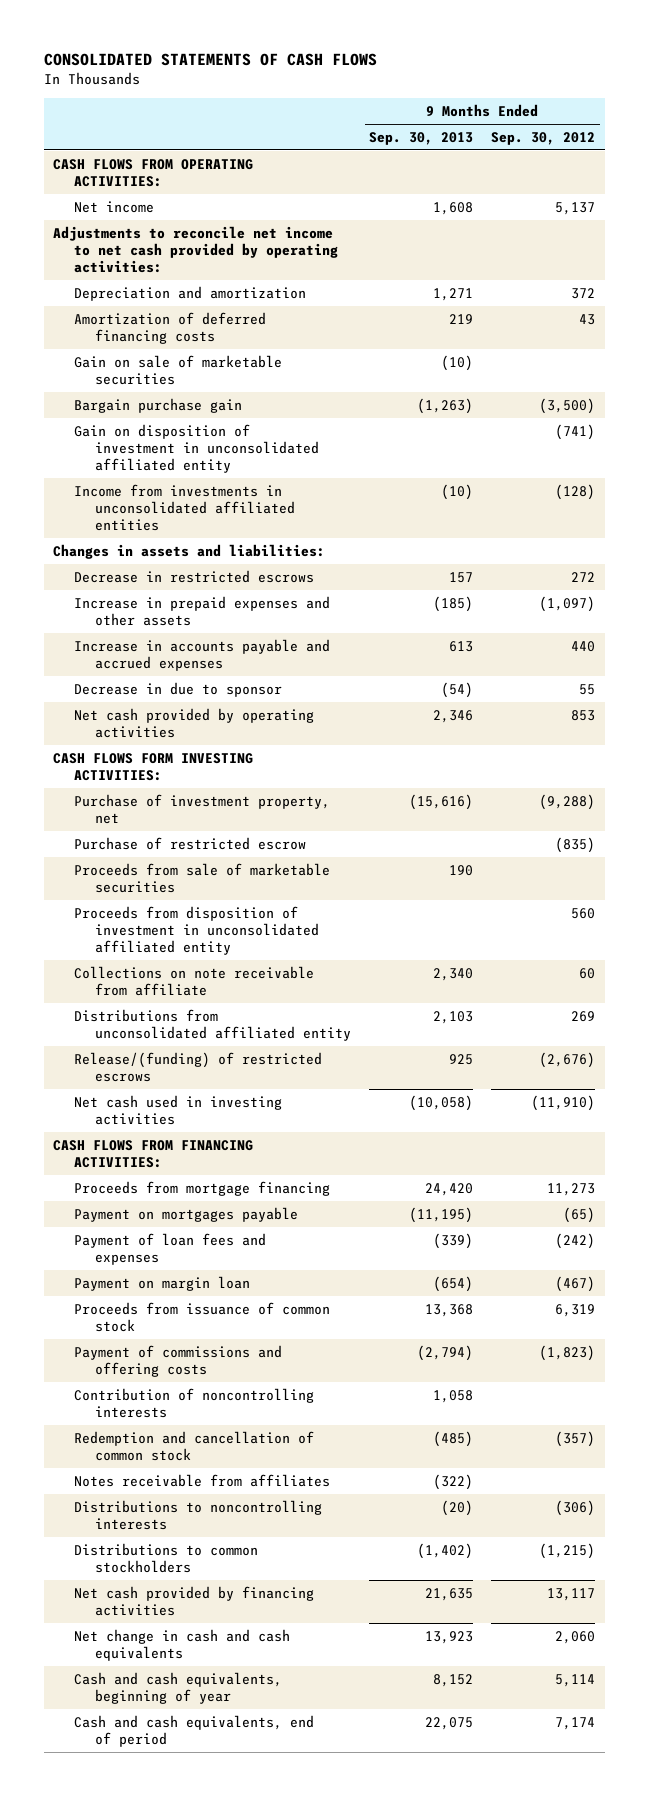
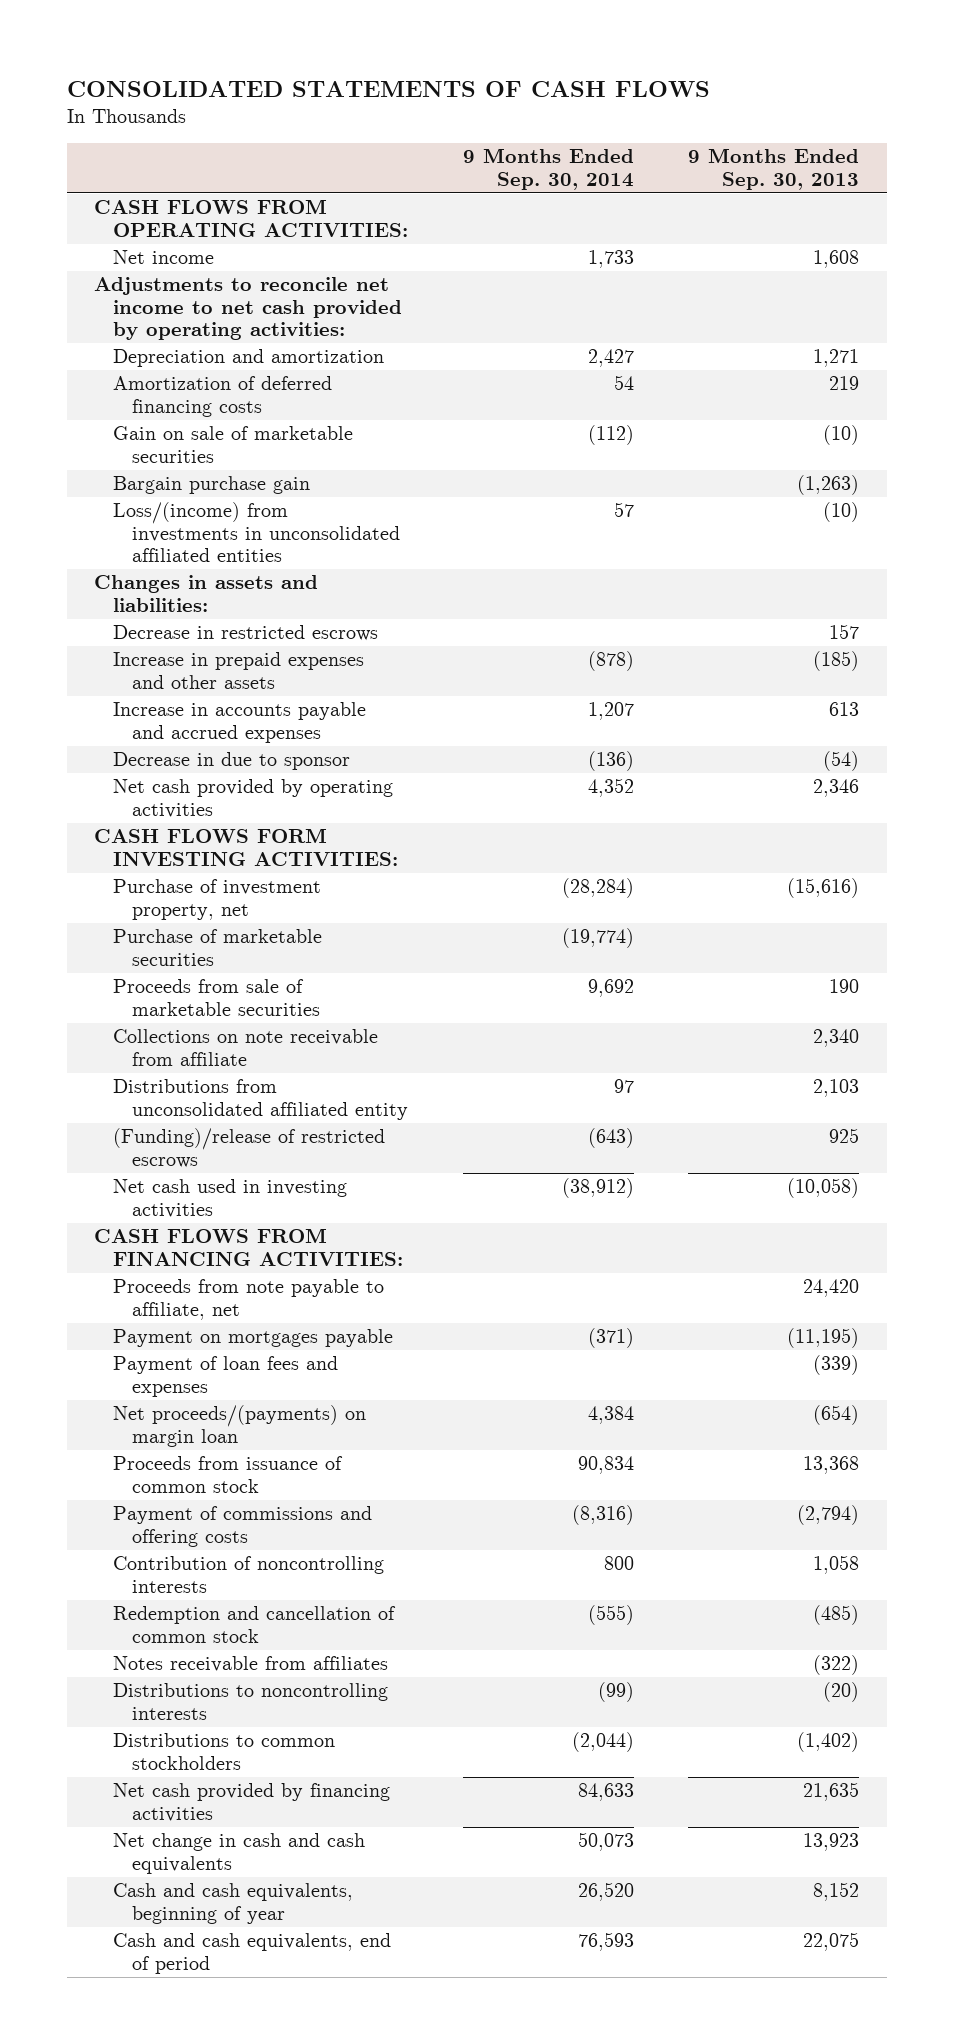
- | 9 Months Ended Sep. 30, 2013 | 9 Months Ended Sep. 30, 2012
+ | 9 Months Ended Sep. 30, 2014 | 9 Months Ended Sep. 30, 2013
- Gain on disposition of investment in unconsolidated affiliated entity | | (741)
- Income from investments in unconsolidated affiliated entities | (10) | (128)
+ Loss/(income) from investments in unconsolidated affiliated entities | 57 | (10)
- Purchase of restricted escrow | | (835)
+ Purchase of marketable securities | (19,774) |
- Proceeds from disposition of investment in unconsolidated affiliated entity | | 560
- Release/(funding) of restricted escrows | 925 | (2,676)
+ (Funding)/release of restricted escrows | (643) | 925
- Proceeds from mortgage financing | 24,420 | 11,273
+ Proceeds from note payable to affiliate, net | | 24,420
- Payment on margin loan | (654) | (467)
+ Net proceeds/(payments) on margin loan | 4,384 | (654)

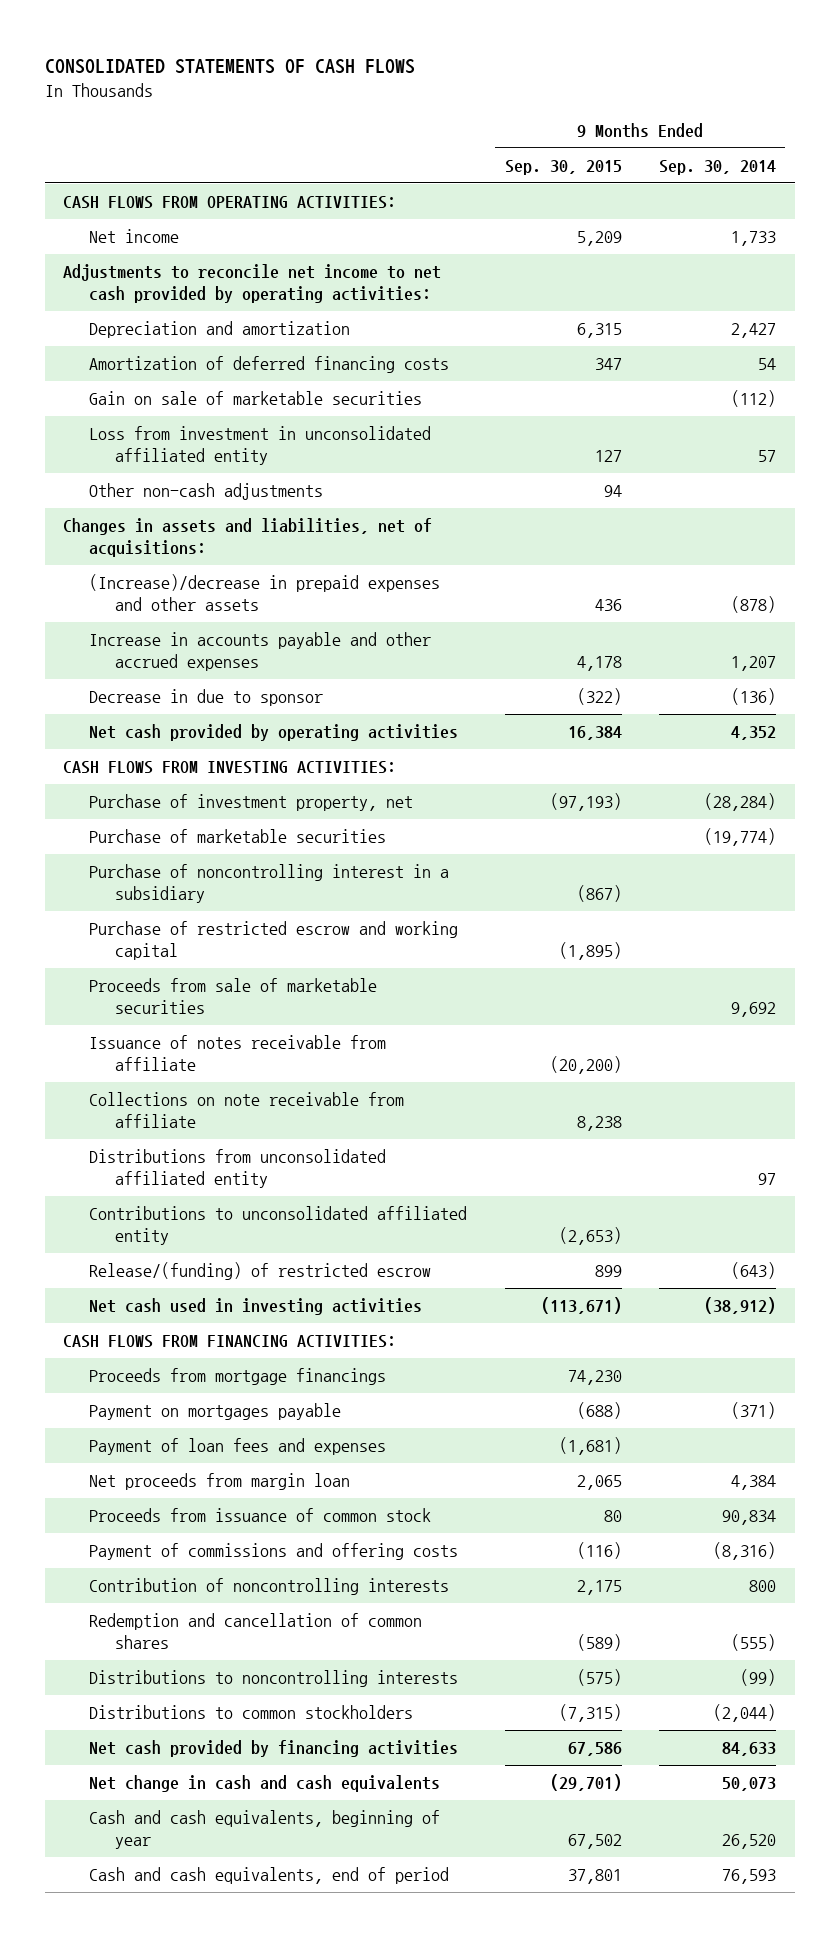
- | 9 Months Ended Sep. 30, 2014 | 9 Months Ended Sep. 30, 2013
+ | 9 Months Ended Sep. 30, 2015 | 9 Months Ended Sep. 30, 2014
- Bargain purchase gain | | (1,263)
- Loss/(income) from investments in unconsolidated affiliated entities | 57 | (10)
- Changes in assets and liabilities:
- Decrease in restricted escrows | | 157
- Increase in prepaid expenses and other assets | (878) | (185)
- Increase in accounts payable and accrued expenses | 1,207 | 613
+ Loss from investment in unconsolidated affiliated entity | 127 | 57
+ Other non-cash adjustments | 94 |
+ Changes in assets and liabilities, net of acquisitions:
+ (Increase)/decrease in prepaid expenses and other assets | 436 | (878)
+ Increase in accounts payable and other accrued expenses | 4,178 | 1,207
- CASH FLOWS FORM INVESTING ACTIVITIES:
+ CASH FLOWS FROM INVESTING ACTIVITIES:
+ Purchase of noncontrolling interest in a subsidiary | (867) |
+ Purchase of restricted escrow and working capital | (1,895) |
+ Issuance of notes receivable from affiliate | (20,200) |
- (Funding)/release of restricted escrows | (643) | 925
+ Contributions to unconsolidated affiliated entity | (2,653) |
+ Release/(funding) of restricted escrow | 899 | (643)
- Proceeds from note payable to affiliate, net | | 24,420
+ Proceeds from mortgage financings | 74,230 |
- Net proceeds/(payments) on margin loan | 4,384 | (654)
+ Net proceeds from margin loan | 2,065 | 4,384
- Redemption and cancellation of common stock | (555) | (485)
- Notes receivable from affiliates | | (322)
+ Redemption and cancellation of common shares | (589) | (555)

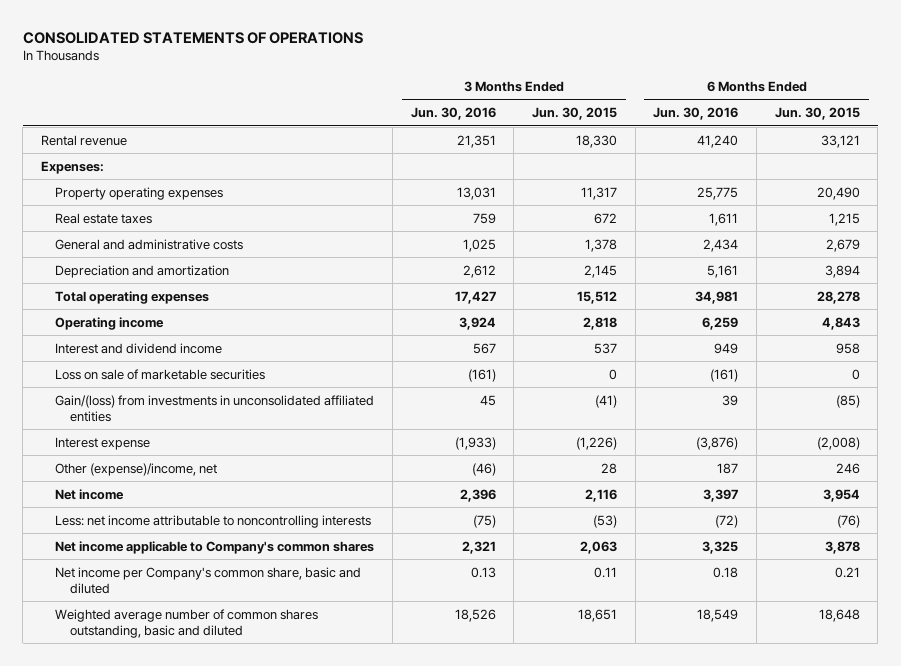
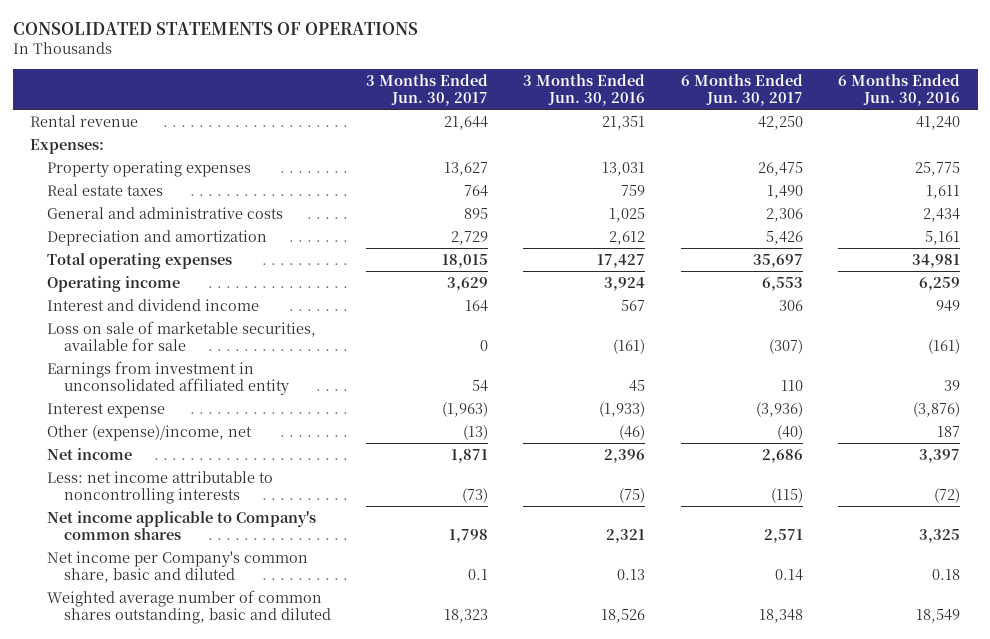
- | 3 Months Ended Jun. 30, 2016 | 3 Months Ended Jun. 30, 2015 | 6 Months Ended Jun. 30, 2016 | 6 Months Ended Jun. 30, 2015
+ | 3 Months Ended Jun. 30, 2017 | 3 Months Ended Jun. 30, 2016 | 6 Months Ended Jun. 30, 2017 | 6 Months Ended Jun. 30, 2016
- Loss on sale of marketable securities | (161) | 0 | (161) | 0
- Gain/(loss) from investments in unconsolidated affiliated entities | 45 | (41) | 39 | (85)
+ Loss on sale of marketable securities, available for sale | 0 | (161) | (307) | (161)
+ Earnings from investment in unconsolidated affiliated entity | 54 | 45 | 110 | 39

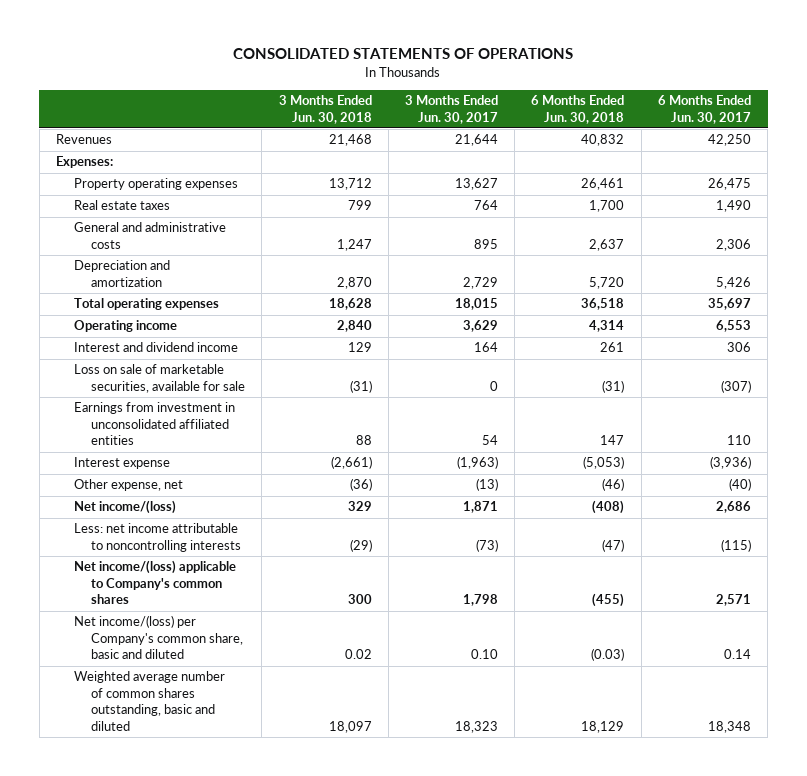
- | 3 Months Ended Jun. 30, 2017 | 3 Months Ended Jun. 30, 2016 | 6 Months Ended Jun. 30, 2017 | 6 Months Ended Jun. 30, 2016
+ | 3 Months Ended Jun. 30, 2018 | 3 Months Ended Jun. 30, 2017 | 6 Months Ended Jun. 30, 2018 | 6 Months Ended Jun. 30, 2017
- Rental revenue | 21,644 | 21,351 | 42,250 | 41,240
+ Revenues | 21,468 | 21,644 | 40,832 | 42,250
- Earnings from investment in unconsolidated affiliated entity | 54 | 45 | 110 | 39
+ Earnings from investment in unconsolidated affiliated entities | 88 | 54 | 147 | 110
- Other (expense)/income, net | (13) | (46) | (40) | 187
- Net income | 1,871 | 2,396 | 2,686 | 3,397
+ Other expense, net | (36) | (13) | (46) | (40)
+ Net income/(loss) | 329 | 1,871 | (408) | 2,686
- Net income applicable to Company's common shares | 1,798 | 2,321 | 2,571 | 3,325
- Net income per Company's common share, basic and diluted | 0.1 | 0.13 | 0.14 | 0.18
+ Net income/(loss) applicable to Company's common shares | 300 | 1,798 | (455) | 2,571
+ Net income/(loss) per Company's common share, basic and diluted | 0.02 | 0.10 | (0.03) | 0.14

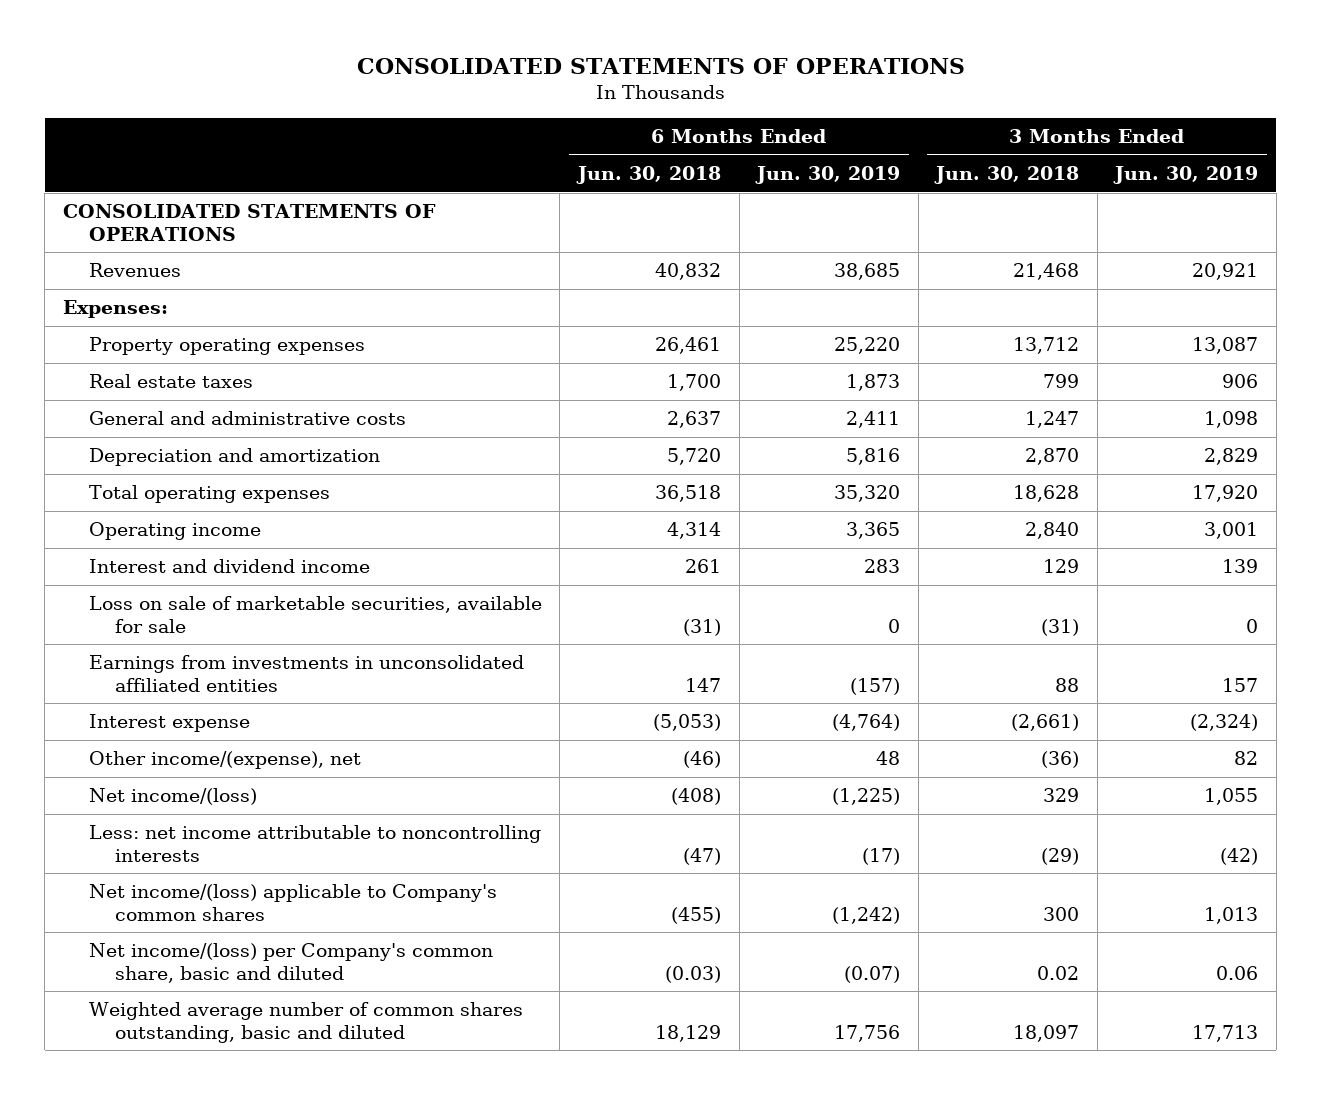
- | 3 Months Ended Jun. 30, 2018 | 3 Months Ended Jun. 30, 2017 | 6 Months Ended Jun. 30, 2018 | 6 Months Ended Jun. 30, 2017
+ | 6 Months Ended Jun. 30, 2018 | 6 Months Ended Jun. 30, 2019 | 3 Months Ended Jun. 30, 2018 | 3 Months Ended Jun. 30, 2019
+ CONSOLIDATED STATEMENTS OF OPERATIONS
- Earnings from investment in unconsolidated affiliated entities | 88 | 54 | 147 | 110
+ Earnings from investments in unconsolidated affiliated entities | 147 | (157) | 88 | 157
- Other expense, net | (36) | (13) | (46) | (40)
+ Other income/(expense), net | (46) | 48 | (36) | 82

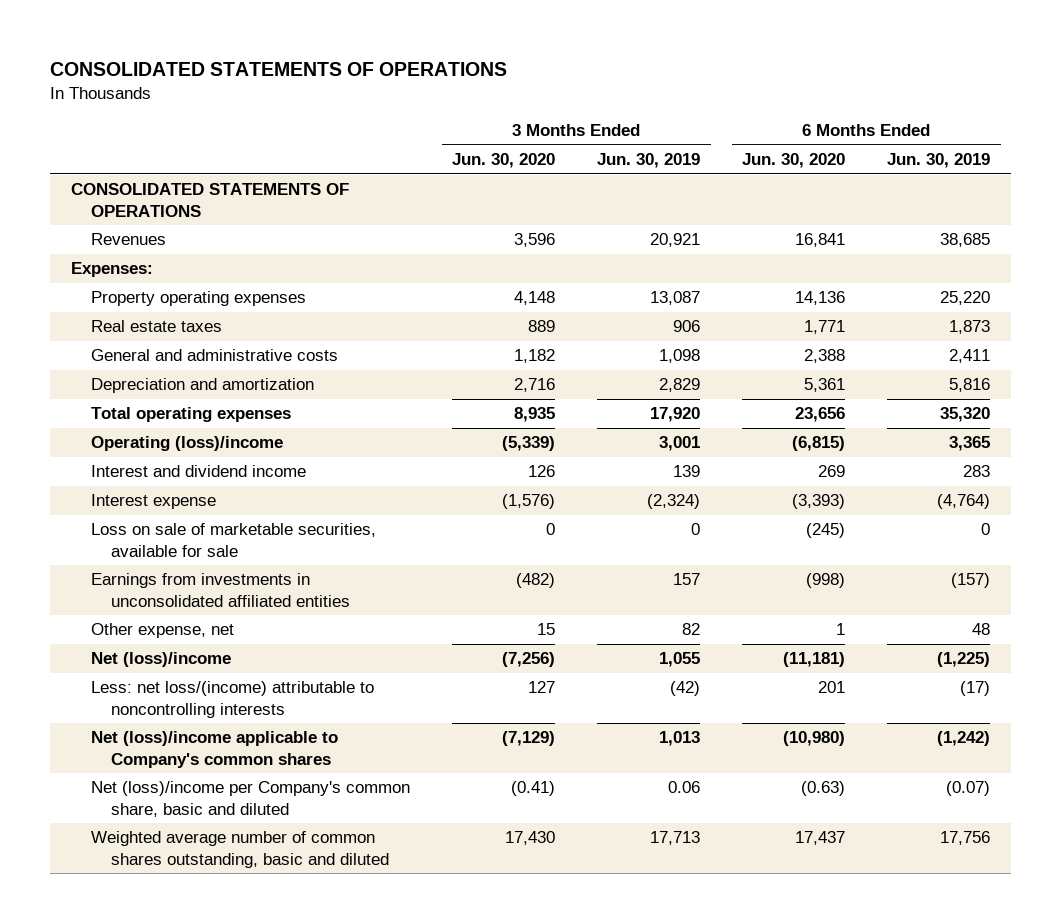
- | 6 Months Ended Jun. 30, 2018 | 6 Months Ended Jun. 30, 2019 | 3 Months Ended Jun. 30, 2018 | 3 Months Ended Jun. 30, 2019
+ | 3 Months Ended Jun. 30, 2020 | 3 Months Ended Jun. 30, 2019 | 6 Months Ended Jun. 30, 2020 | 6 Months Ended Jun. 30, 2019
- Operating income | 4,314 | 3,365 | 2,840 | 3,001
+ Operating (loss)/income | (5,339) | 3,001 | (6,815) | 3,365
moved up: Interest expense | (1,576) | (2,324) | (3,393) | (4,764)
- Other income/(expense), net | (46) | 48 | (36) | 82
- Net income/(loss) | (408) | (1,225) | 329 | 1,055
- Less: net income attributable to noncontrolling interests | (47) | (17) | (29) | (42)
- Net income/(loss) applicable to Company's common shares | (455) | (1,242) | 300 | 1,013
- Net income/(loss) per Company's common share, basic and diluted | (0.03) | (0.07) | 0.02 | 0.06
+ Other expense, net | 15 | 82 | 1 | 48
+ Net (loss)/income | (7,256) | 1,055 | (11,181) | (1,225)
+ Less: net loss/(income) attributable to noncontrolling interests | 127 | (42) | 201 | (17)
+ Net (loss)/income applicable to Company's common shares | (7,129) | 1,013 | (10,980) | (1,242)
+ Net (loss)/income per Company's common share, basic and diluted | (0.41) | 0.06 | (0.63) | (0.07)

